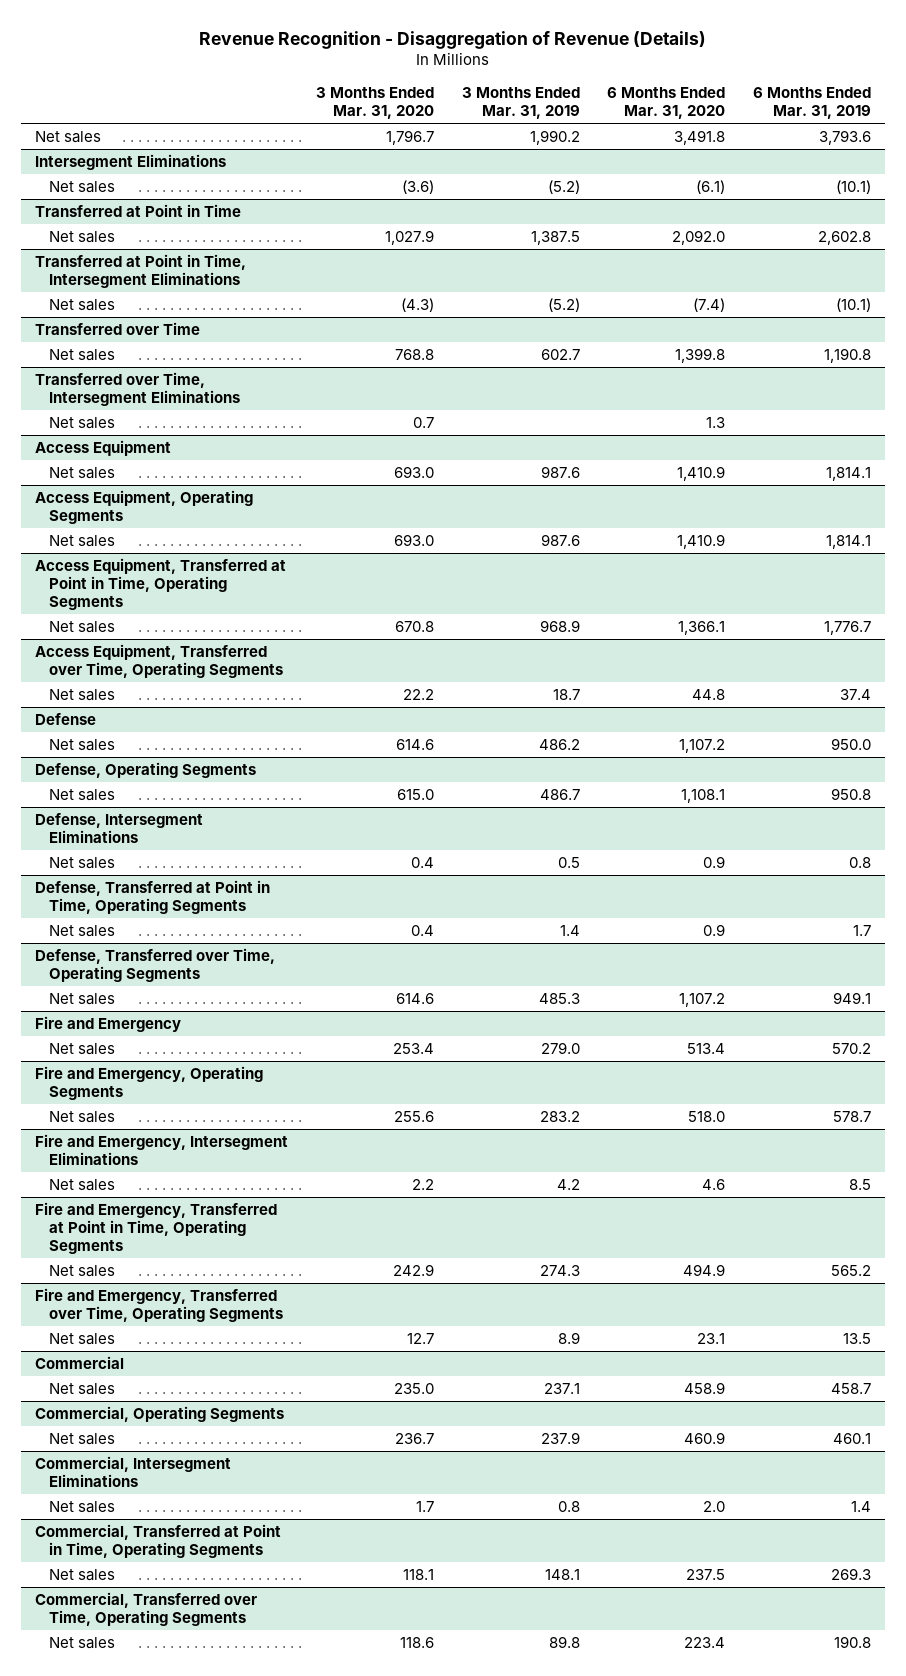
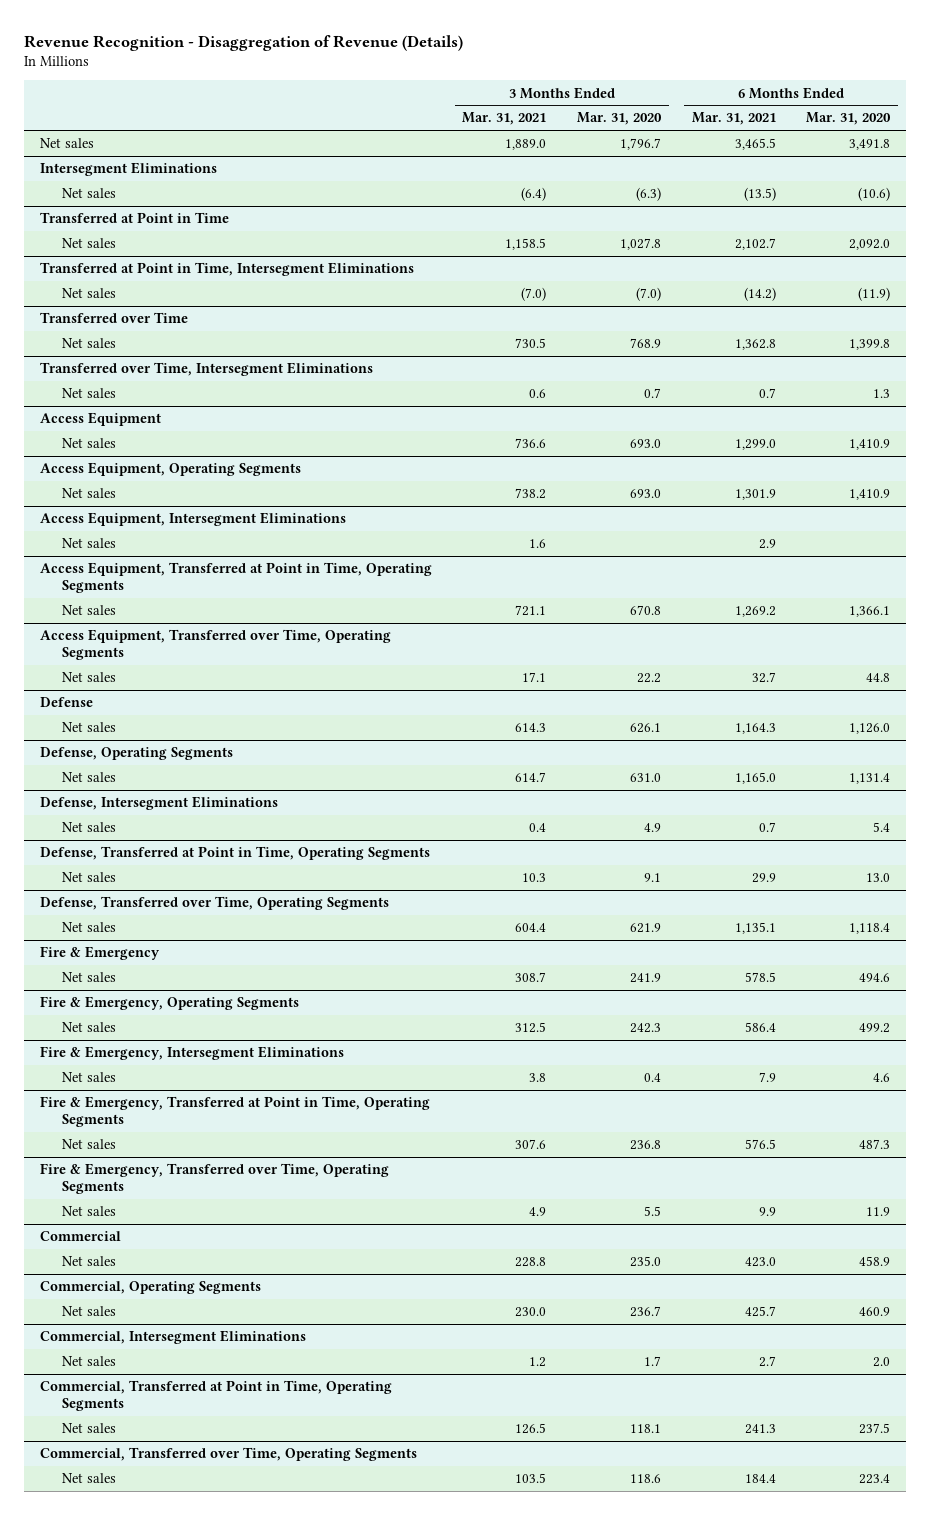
- | 3 Months Ended Mar. 31, 2020 | 3 Months Ended Mar. 31, 2019 | 6 Months Ended Mar. 31, 2020 | 6 Months Ended Mar. 31, 2019
+ | 3 Months Ended Mar. 31, 2021 | 3 Months Ended Mar. 31, 2020 | 6 Months Ended Mar. 31, 2021 | 6 Months Ended Mar. 31, 2020
@ Intersegment Eliminations
- Net sales | (3.6) | (5.2) | (6.1) | (10.1)
+ Net sales | (6.4) | (6.3) | (13.5) | (10.6)
@ Transferred at Point in Time
- Net sales | 1,027.9 | 1,387.5 | 2,092.0 | 2,602.8
+ Net sales | 1,158.5 | 1,027.8 | 2,102.7 | 2,092.0
@ Transferred at Point in Time, Intersegment Eliminations
- Net sales | (4.3) | (5.2) | (7.4) | (10.1)
+ Net sales | (7.0) | (7.0) | (14.2) | (11.9)
@ Transferred over Time
- Net sales | 768.8 | 602.7 | 1,399.8 | 1,190.8
+ Net sales | 730.5 | 768.9 | 1,362.8 | 1,399.8
+ Access Equipment, Intersegment Eliminations
+ Net sales | 1.6 | | 2.9 |
@ Defense
- Net sales | 614.6 | 486.2 | 1,107.2 | 950.0
+ Net sales | 614.3 | 626.1 | 1,164.3 | 1,126.0
@ Defense, Operating Segments
- Net sales | 615.0 | 486.7 | 1,108.1 | 950.8
+ Net sales | 614.7 | 631.0 | 1,165.0 | 1,131.4
@ Defense, Intersegment Eliminations
- Net sales | 0.4 | 0.5 | 0.9 | 0.8
+ Net sales | 0.4 | 4.9 | 0.7 | 5.4
@ Defense, Transferred at Point in Time, Operating Segments
- Net sales | 0.4 | 1.4 | 0.9 | 1.7
+ Net sales | 10.3 | 9.1 | 29.9 | 13.0
@ Defense, Transferred over Time, Operating Segments
- Net sales | 614.6 | 485.3 | 1,107.2 | 949.1
- Fire and Emergency
- Net sales | 253.4 | 279.0 | 513.4 | 570.2
- Fire and Emergency, Operating Segments
- Net sales | 255.6 | 283.2 | 518.0 | 578.7
- Fire and Emergency, Intersegment Eliminations
- Net sales | 2.2 | 4.2 | 4.6 | 8.5
- Fire and Emergency, Transferred at Point in Time, Operating Segments
- Net sales | 242.9 | 274.3 | 494.9 | 565.2
- Fire and Emergency, Transferred over Time, Operating Segments
- Net sales | 12.7 | 8.9 | 23.1 | 13.5
@ Defense, Transferred over Time, Operating Segments
+ Net sales | 604.4 | 621.9 | 1,135.1 | 1,118.4
+ Fire & Emergency
+ Net sales | 308.7 | 241.9 | 578.5 | 494.6
+ Fire & Emergency, Operating Segments
+ Net sales | 312.5 | 242.3 | 586.4 | 499.2
+ Fire & Emergency, Intersegment Eliminations
+ Net sales | 3.8 | 0.4 | 7.9 | 4.6
+ Fire & Emergency, Transferred at Point in Time, Operating Segments
+ Net sales | 307.6 | 236.8 | 576.5 | 487.3
+ Fire & Emergency, Transferred over Time, Operating Segments
+ Net sales | 4.9 | 5.5 | 9.9 | 11.9

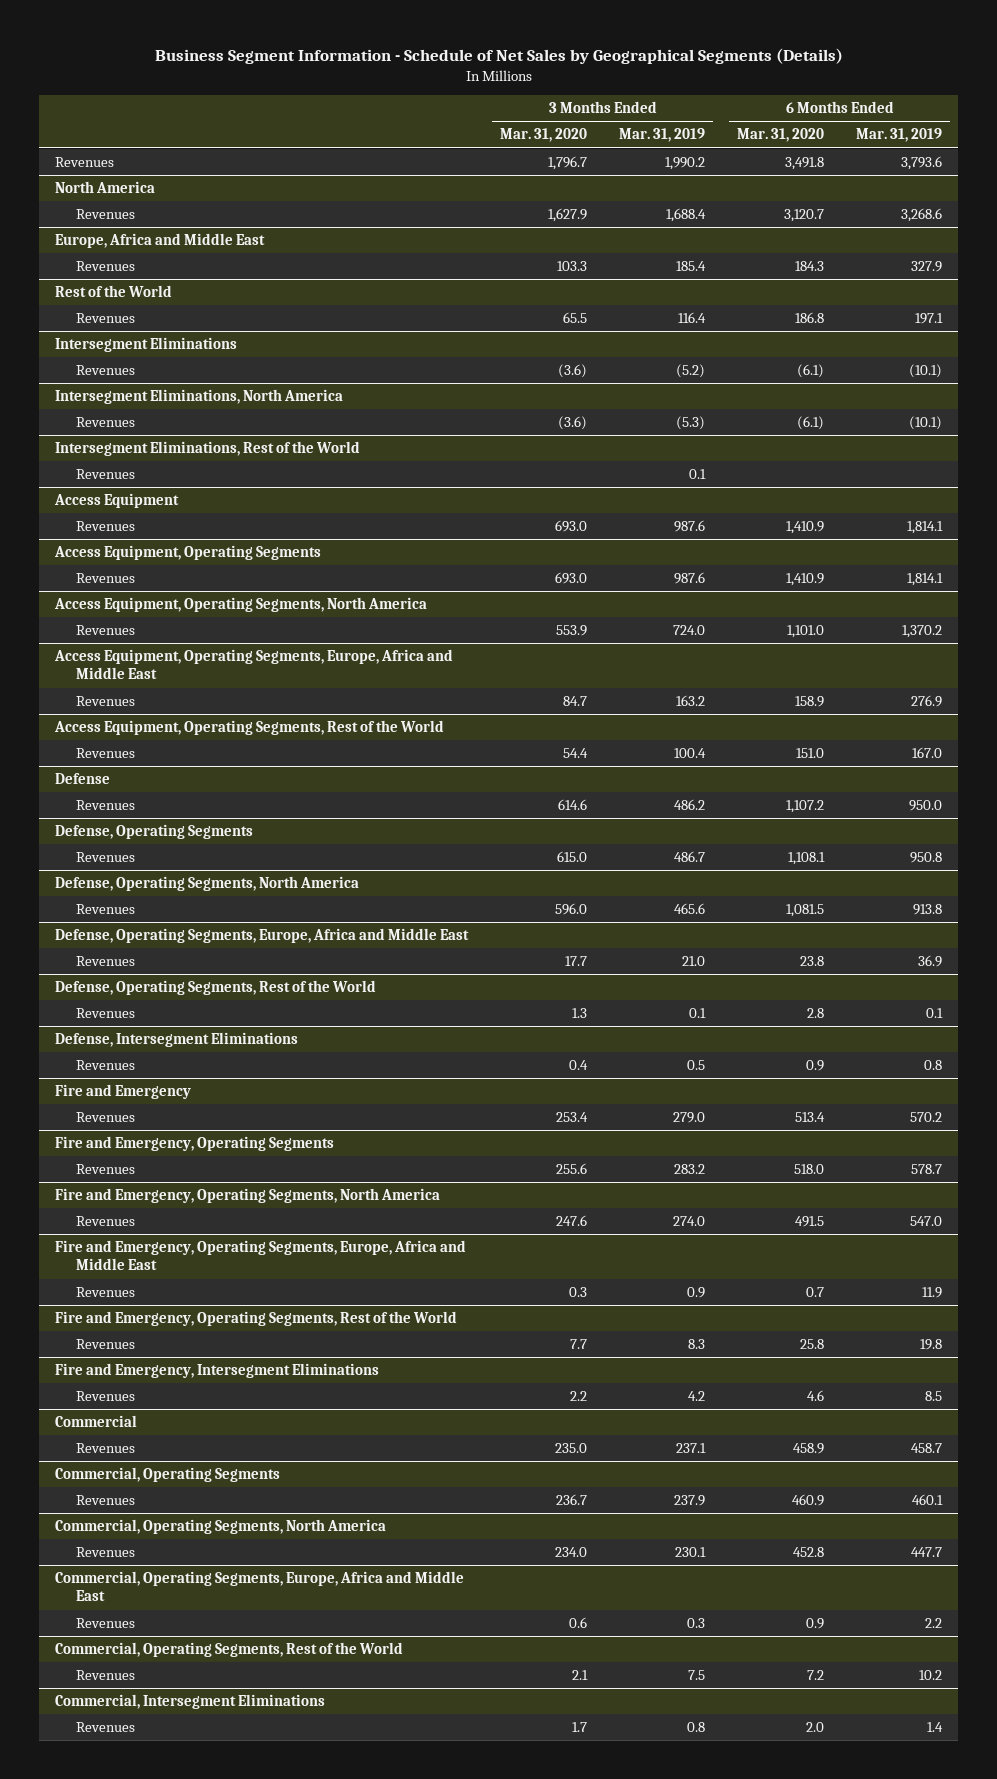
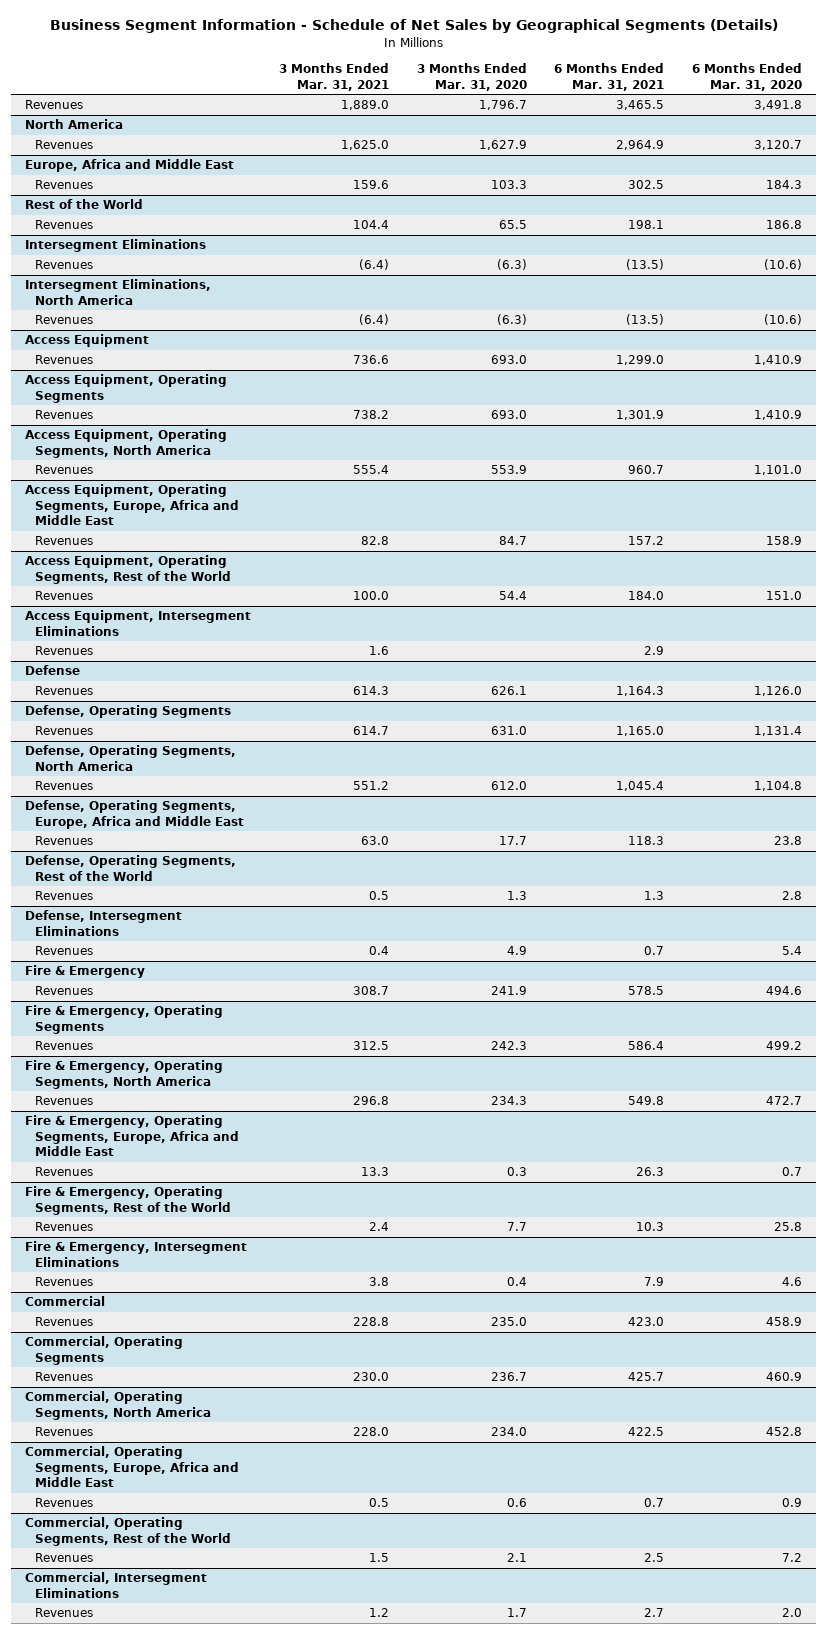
- | 3 Months Ended Mar. 31, 2020 | 3 Months Ended Mar. 31, 2019 | 6 Months Ended Mar. 31, 2020 | 6 Months Ended Mar. 31, 2019
+ | 3 Months Ended Mar. 31, 2021 | 3 Months Ended Mar. 31, 2020 | 6 Months Ended Mar. 31, 2021 | 6 Months Ended Mar. 31, 2020
@ Intersegment Eliminations
- Revenues | (3.6) | (5.2) | (6.1) | (10.1)
+ Revenues | (6.4) | (6.3) | (13.5) | (10.6)
@ Intersegment Eliminations, North America
- Revenues | (3.6) | (5.3) | (6.1) | (10.1)
- Intersegment Eliminations, Rest of the World
- Revenues | | 0.1 | |
@ Intersegment Eliminations, North America
+ Revenues | (6.4) | (6.3) | (13.5) | (10.6)
+ Access Equipment, Intersegment Eliminations
+ Revenues | 1.6 | | 2.9 |
@ Defense
- Revenues | 614.6 | 486.2 | 1,107.2 | 950.0
+ Revenues | 614.3 | 626.1 | 1,164.3 | 1,126.0
@ Defense, Operating Segments
- Revenues | 615.0 | 486.7 | 1,108.1 | 950.8
+ Revenues | 614.7 | 631.0 | 1,165.0 | 1,131.4
@ Defense, Operating Segments, North America
- Revenues | 596.0 | 465.6 | 1,081.5 | 913.8
+ Revenues | 551.2 | 612.0 | 1,045.4 | 1,104.8
@ Defense, Intersegment Eliminations
- Revenues | 0.4 | 0.5 | 0.9 | 0.8
- Fire and Emergency
- Revenues | 253.4 | 279.0 | 513.4 | 570.2
- Fire and Emergency, Operating Segments
- Revenues | 255.6 | 283.2 | 518.0 | 578.7
- Fire and Emergency, Operating Segments, North America
- Revenues | 247.6 | 274.0 | 491.5 | 547.0
- Fire and Emergency, Operating Segments, Europe, Africa and Middle East
@ Defense, Intersegment Eliminations
+ Revenues | 0.4 | 4.9 | 0.7 | 5.4
+ Fire & Emergency
+ Revenues | 308.7 | 241.9 | 578.5 | 494.6
+ Fire & Emergency, Operating Segments
+ Revenues | 312.5 | 242.3 | 586.4 | 499.2
+ Fire & Emergency, Operating Segments, North America
+ Revenues | 296.8 | 234.3 | 549.8 | 472.7
+ Fire & Emergency, Operating Segments, Europe, Africa and Middle East
- Fire and Emergency, Operating Segments, Rest of the World
+ Fire & Emergency, Operating Segments, Rest of the World
- Fire and Emergency, Intersegment Eliminations
- Revenues | 2.2 | 4.2 | 4.6 | 8.5
+ Fire & Emergency, Intersegment Eliminations
+ Revenues | 3.8 | 0.4 | 7.9 | 4.6

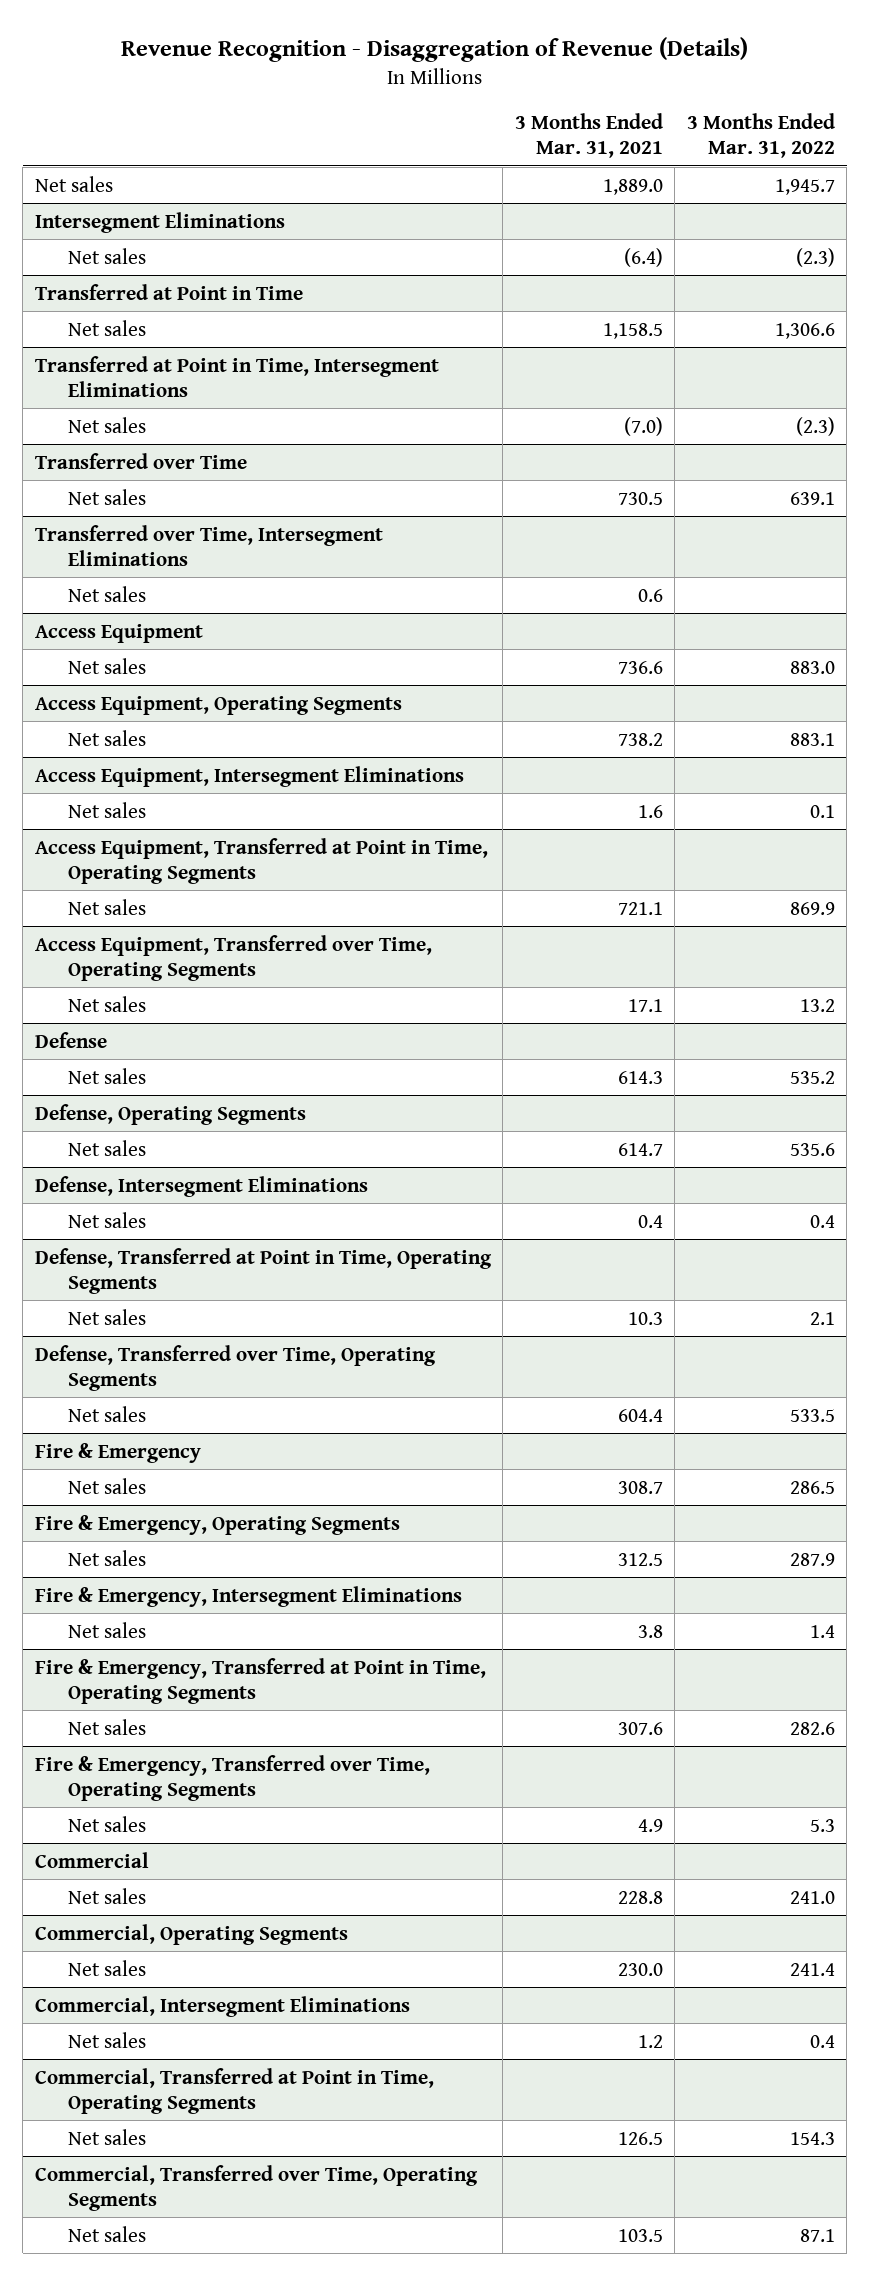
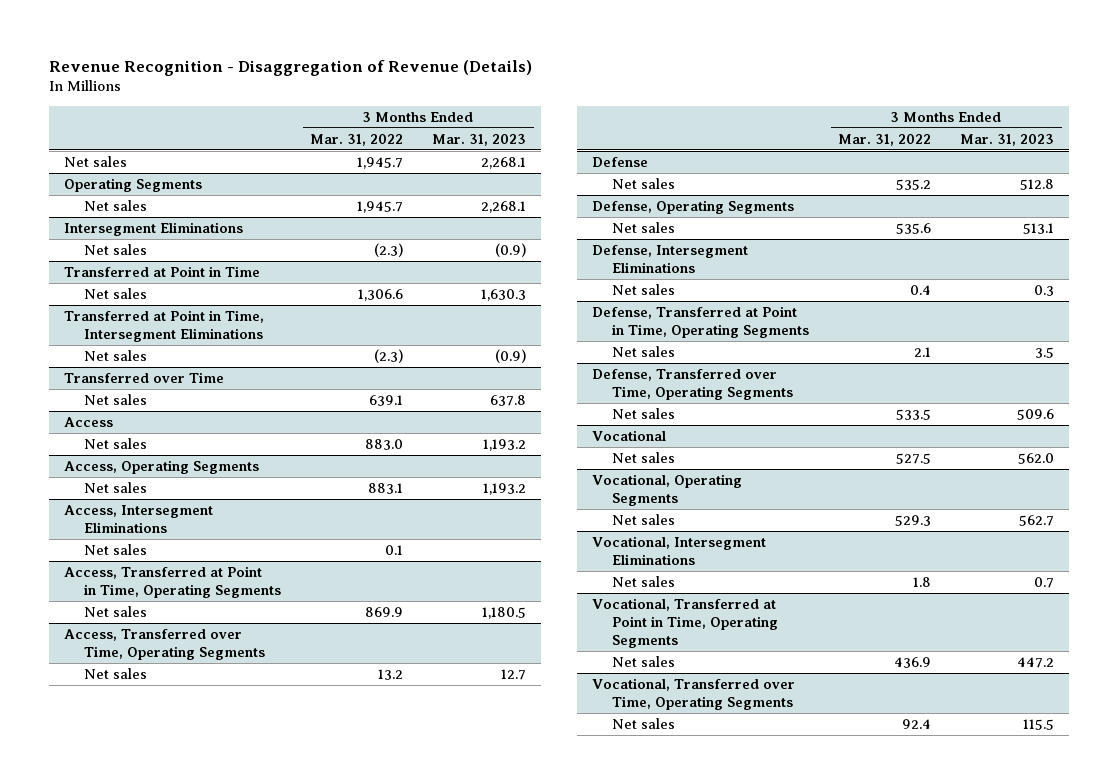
- | 3 Months Ended Mar. 31, 2021 | 3 Months Ended Mar. 31, 2022
+ | 3 Months Ended Mar. 31, 2022 | 3 Months Ended Mar. 31, 2023
+ Operating Segments
+ Net sales | 1,945.7 | 2,268.1
- Transferred over Time, Intersegment Eliminations
- Net sales | 0.6 |
- Access Equipment
+ Access
- Access Equipment, Operating Segments
+ Access, Operating Segments
- Access Equipment, Intersegment Eliminations
+ Access, Intersegment Eliminations
- Access Equipment, Transferred at Point in Time, Operating Segments
+ Access, Transferred at Point in Time, Operating Segments
- Access Equipment, Transferred over Time, Operating Segments
+ Access, Transferred over Time, Operating Segments
- Fire & Emergency
- Net sales | 308.7 | 286.5
- Fire & Emergency, Operating Segments
- Net sales | 312.5 | 287.9
- Fire & Emergency, Intersegment Eliminations
- Net sales | 3.8 | 1.4
- Fire & Emergency, Transferred at Point in Time, Operating Segments
- Net sales | 307.6 | 282.6
- Fire & Emergency, Transferred over Time, Operating Segments
- Net sales | 4.9 | 5.3
- Commercial
- Net sales | 228.8 | 241.0
- Commercial, Operating Segments
- Net sales | 230.0 | 241.4
- Commercial, Intersegment Eliminations
- Net sales | 1.2 | 0.4
- Commercial, Transferred at Point in Time, Operating Segments
- Net sales | 126.5 | 154.3
- Commercial, Transferred over Time, Operating Segments
- Net sales | 103.5 | 87.1
+ Vocational
+ Net sales | 527.5 | 562.0
+ Vocational, Operating Segments
+ Net sales | 529.3 | 562.7
+ Vocational, Intersegment Eliminations
+ Net sales | 1.8 | 0.7
+ Vocational, Transferred at Point in Time, Operating Segments
+ Net sales | 436.9 | 447.2
+ Vocational, Transferred over Time, Operating Segments
+ Net sales | 92.4 | 115.5

